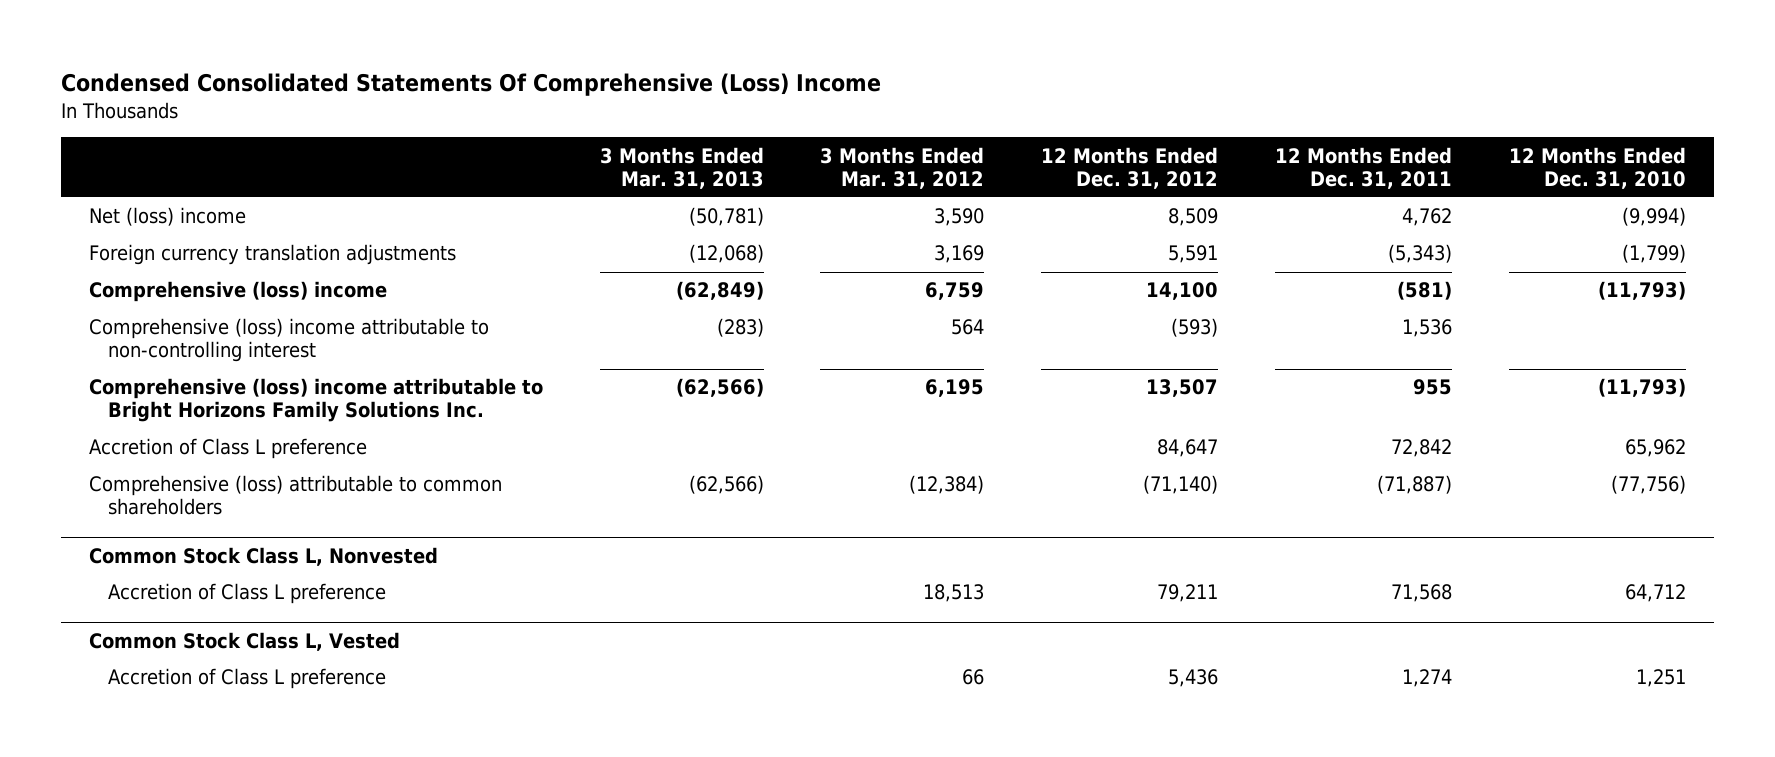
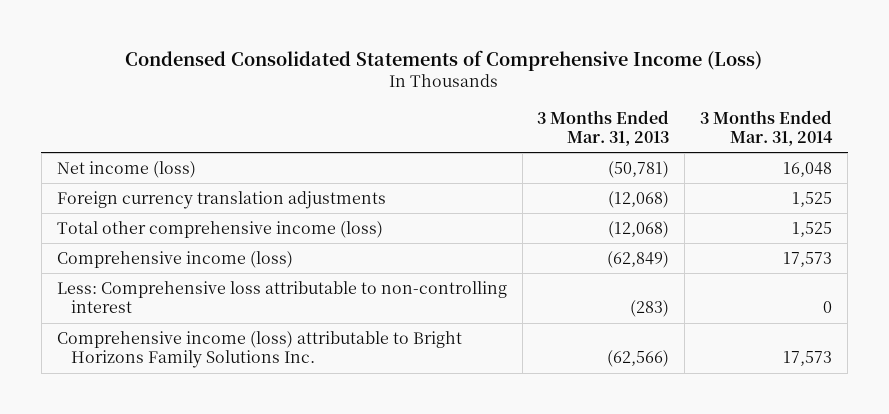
- Condensed Consolidated Statements Of Comprehensive (Loss) Income
+ Condensed Consolidated Statements of Comprehensive Income (Loss)
- | 3 Months Ended Mar. 31, 2013 | 3 Months Ended Mar. 31, 2012 | 12 Months Ended Dec. 31, 2012 | 12 Months Ended Dec. 31, 2011 | 12 Months Ended Dec. 31, 2010
+ | 3 Months Ended Mar. 31, 2013 | 3 Months Ended Mar. 31, 2014
- Net (loss) income | (50,781) | 3,590 | 8,509 | 4,762 | (9,994)
+ Net income (loss) | (50,781) | 16,048
- Comprehensive (loss) income | (62,849) | 6,759 | 14,100 | (581) | (11,793)
- Comprehensive (loss) income attributable to non-controlling interest | (283) | 564 | (593) | 1,536 |
- Comprehensive (loss) income attributable to Bright Horizons Family Solutions Inc. | (62,566) | 6,195 | 13,507 | 955 | (11,793)
- Accretion of Class L preference | | | 84,647 | 72,842 | 65,962
- Comprehensive (loss) attributable to common shareholders | (62,566) | (12,384) | (71,140) | (71,887) | (77,756)
- Common Stock Class L, Nonvested
- Accretion of Class L preference | | 18,513 | 79,211 | 71,568 | 64,712
- Common Stock Class L, Vested
- Accretion of Class L preference | | 66 | 5,436 | 1,274 | 1,251
+ Total other comprehensive income (loss) | (12,068) | 1,525
+ Comprehensive income (loss) | (62,849) | 17,573
+ Less: Comprehensive loss attributable to non-controlling interest | (283) | 0
+ Comprehensive income (loss) attributable to Bright Horizons Family Solutions Inc. | (62,566) | 17,573

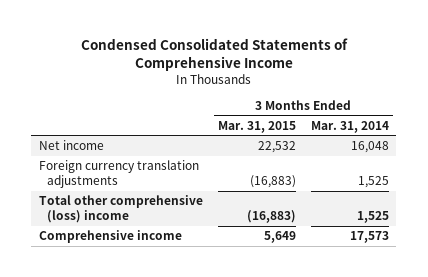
- Condensed Consolidated Statements of Comprehensive Income (Loss)
+ Condensed Consolidated Statements of Comprehensive Income
- | 3 Months Ended Mar. 31, 2013 | 3 Months Ended Mar. 31, 2014
+ | 3 Months Ended Mar. 31, 2015 | 3 Months Ended Mar. 31, 2014
- Net income (loss) | (50,781) | 16,048
+ Net income | 22,532 | 16,048
- Total other comprehensive income (loss) | (12,068) | 1,525
- Comprehensive income (loss) | (62,849) | 17,573
- Less: Comprehensive loss attributable to non-controlling interest | (283) | 0
- Comprehensive income (loss) attributable to Bright Horizons Family Solutions Inc. | (62,566) | 17,573
+ Total other comprehensive (loss) income | (16,883) | 1,525
+ Comprehensive income | 5,649 | 17,573

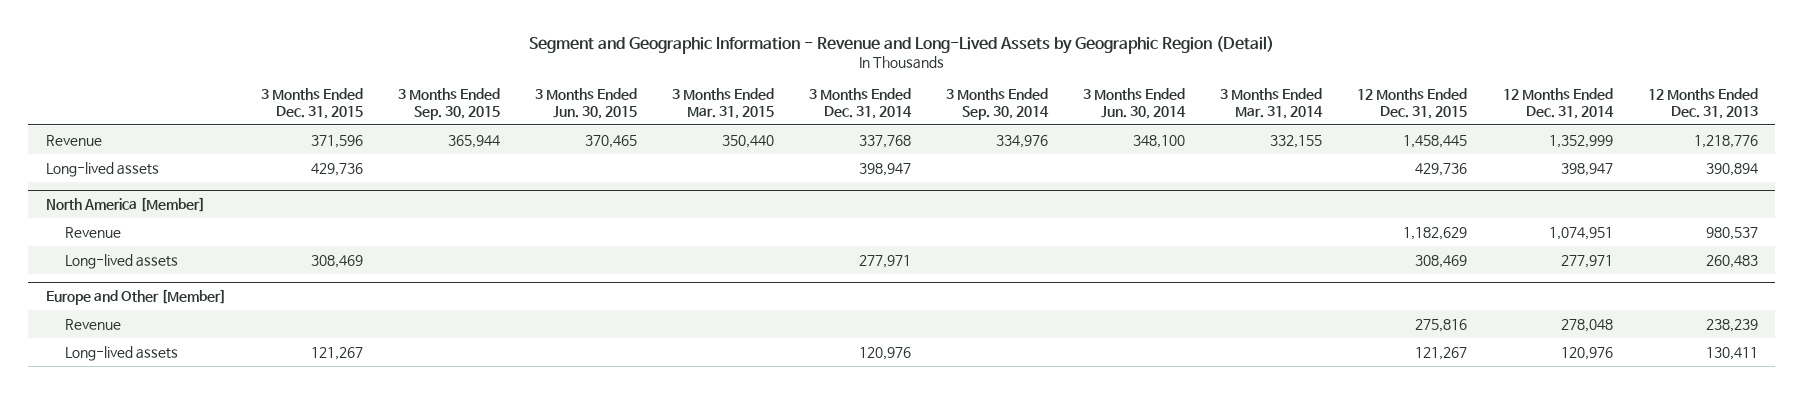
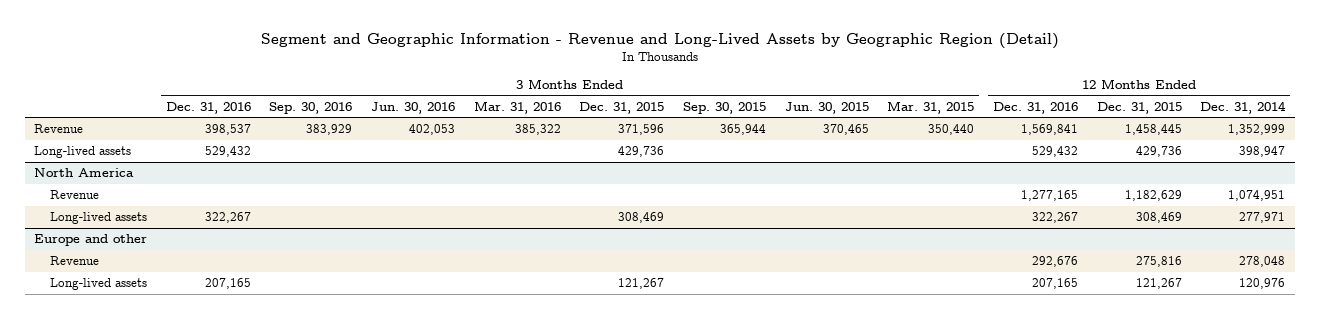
- | 3 Months Ended Dec. 31, 2015 | 3 Months Ended Sep. 30, 2015 | 3 Months Ended Jun. 30, 2015 | 3 Months Ended Mar. 31, 2015 | 3 Months Ended Dec. 31, 2014 | 3 Months Ended Sep. 30, 2014 | 3 Months Ended Jun. 30, 2014 | 3 Months Ended Mar. 31, 2014 | 12 Months Ended Dec. 31, 2015 | 12 Months Ended Dec. 31, 2014 | 12 Months Ended Dec. 31, 2013
+ | 3 Months Ended Dec. 31, 2016 | 3 Months Ended Sep. 30, 2016 | 3 Months Ended Jun. 30, 2016 | 3 Months Ended Mar. 31, 2016 | 3 Months Ended Dec. 31, 2015 | 3 Months Ended Sep. 30, 2015 | 3 Months Ended Jun. 30, 2015 | 3 Months Ended Mar. 31, 2015 | 12 Months Ended Dec. 31, 2016 | 12 Months Ended Dec. 31, 2015 | 12 Months Ended Dec. 31, 2014
- North America [Member]
+ North America
- Europe and Other [Member]
+ Europe and other

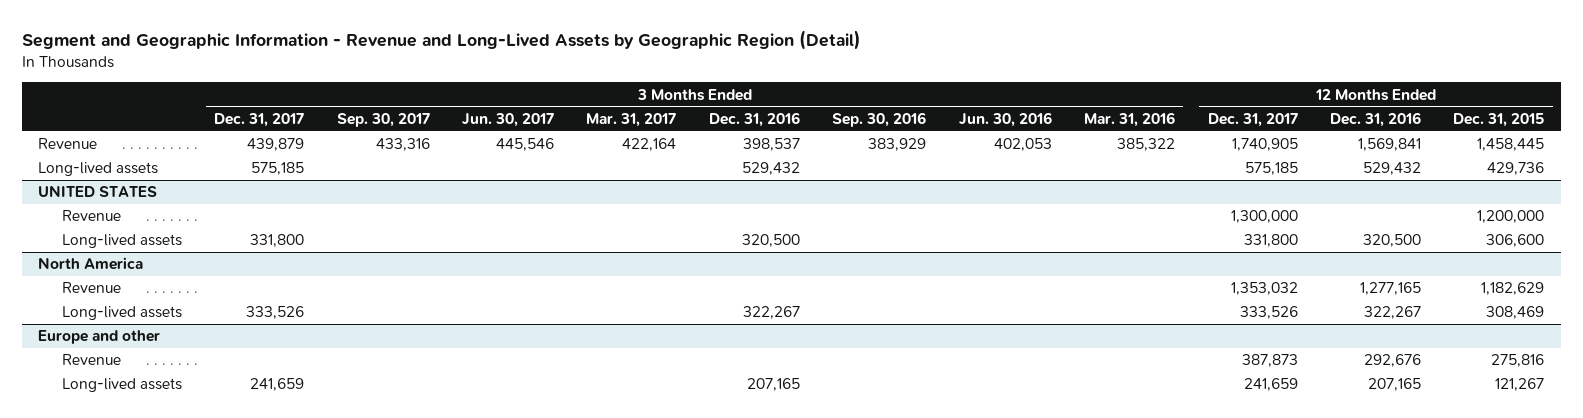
- | 3 Months Ended Dec. 31, 2016 | 3 Months Ended Sep. 30, 2016 | 3 Months Ended Jun. 30, 2016 | 3 Months Ended Mar. 31, 2016 | 3 Months Ended Dec. 31, 2015 | 3 Months Ended Sep. 30, 2015 | 3 Months Ended Jun. 30, 2015 | 3 Months Ended Mar. 31, 2015 | 12 Months Ended Dec. 31, 2016 | 12 Months Ended Dec. 31, 2015 | 12 Months Ended Dec. 31, 2014
+ | 3 Months Ended Dec. 31, 2017 | 3 Months Ended Sep. 30, 2017 | 3 Months Ended Jun. 30, 2017 | 3 Months Ended Mar. 31, 2017 | 3 Months Ended Dec. 31, 2016 | 3 Months Ended Sep. 30, 2016 | 3 Months Ended Jun. 30, 2016 | 3 Months Ended Mar. 31, 2016 | 12 Months Ended Dec. 31, 2017 | 12 Months Ended Dec. 31, 2016 | 12 Months Ended Dec. 31, 2015
+ UNITED STATES
+ Revenue | | | | | | | | | 1,300,000 | | 1,200,000
+ Long-lived assets | 331,800 | | | | 320,500 | | | | 331,800 | 320,500 | 306,600

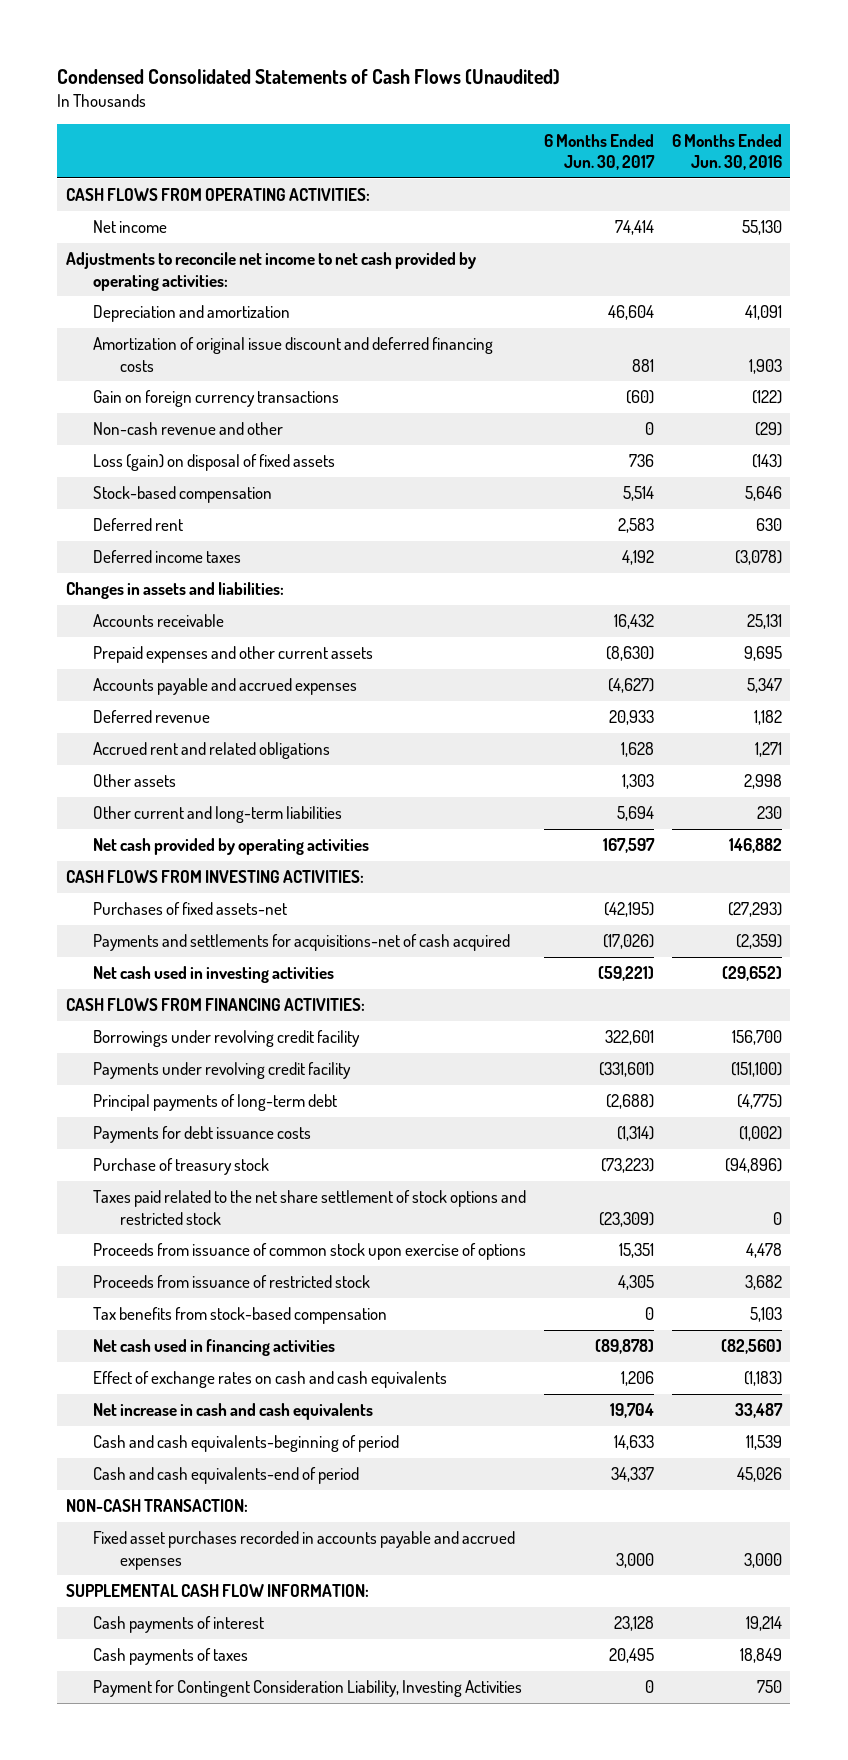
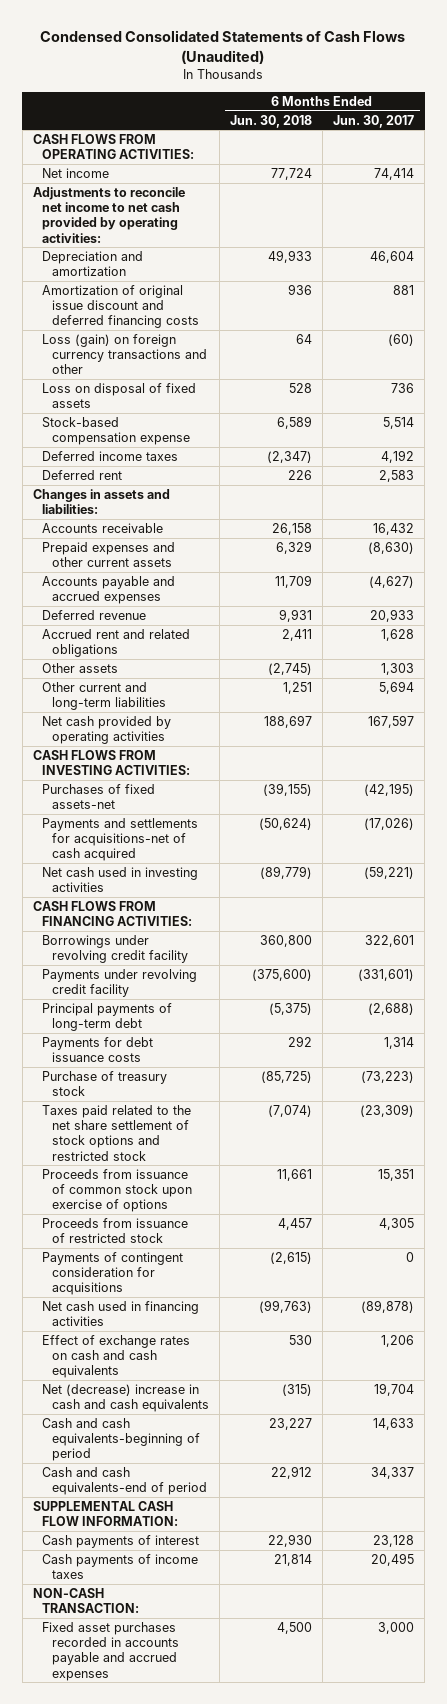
- | 6 Months Ended Jun. 30, 2017 | 6 Months Ended Jun. 30, 2016
+ | 6 Months Ended Jun. 30, 2018 | 6 Months Ended Jun. 30, 2017
- Gain on foreign currency transactions | (60) | (122)
- Non-cash revenue and other | 0 | (29)
- Loss (gain) on disposal of fixed assets | 736 | (143)
- Stock-based compensation | 5,514 | 5,646
+ Loss (gain) on foreign currency transactions and other | 64 | (60)
+ Loss on disposal of fixed assets | 528 | 736
+ Stock-based compensation expense | 6,589 | 5,514
moved down: Deferred rent | 226 | 2,583
- Payments for debt issuance costs | (1,314) | (1,002)
+ Payments for debt issuance costs | 292 | 1,314
- Tax benefits from stock-based compensation | 0 | 5,103
+ Payments of contingent consideration for acquisitions | (2,615) | 0
- Net increase in cash and cash equivalents | 19,704 | 33,487
+ Net (decrease) increase in cash and cash equivalents | (315) | 19,704
- Cash payments of taxes | 20,495 | 18,849
- Payment for Contingent Consideration Liability, Investing Activities | 0 | 750
+ Cash payments of income taxes | 21,814 | 20,495
moved down: NON-CASH TRANSACTION:
moved down: Fixed asset purchases recorded in accounts payable and accrued expenses | 4,500 | 3,000

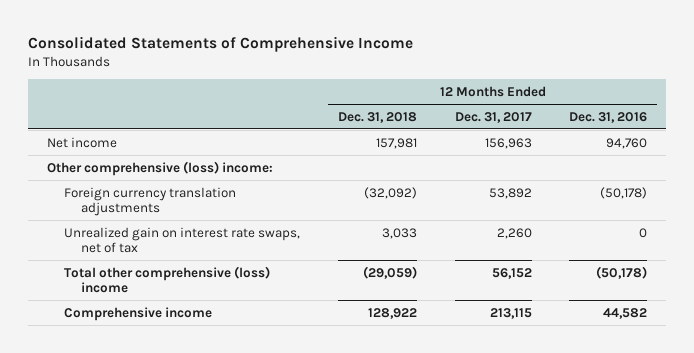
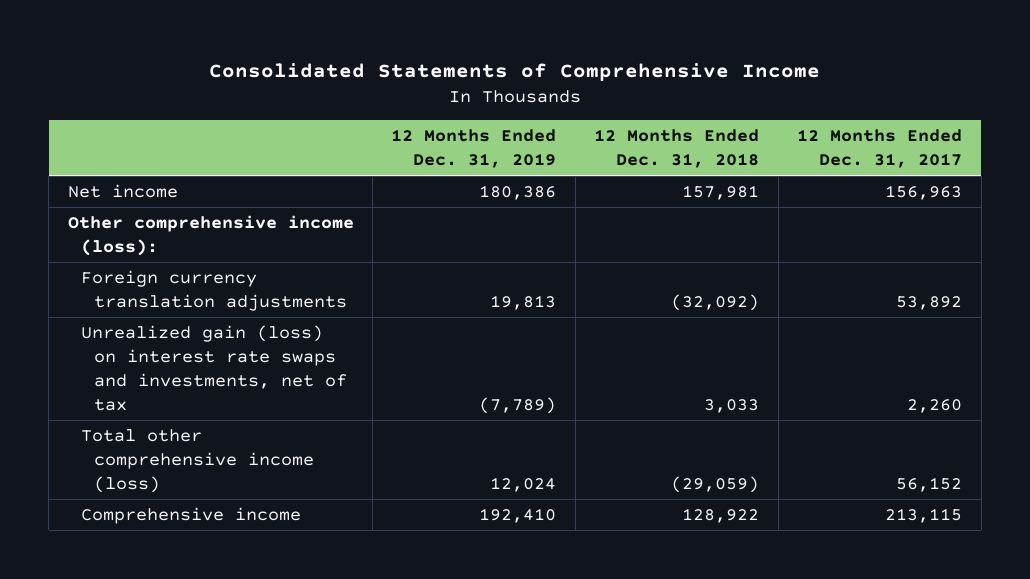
- | 12 Months Ended Dec. 31, 2018 | 12 Months Ended Dec. 31, 2017 | 12 Months Ended Dec. 31, 2016
+ | 12 Months Ended Dec. 31, 2019 | 12 Months Ended Dec. 31, 2018 | 12 Months Ended Dec. 31, 2017
- Other comprehensive (loss) income:
+ Other comprehensive income (loss):
- Unrealized gain on interest rate swaps, net of tax | 3,033 | 2,260 | 0
- Total other comprehensive (loss) income | (29,059) | 56,152 | (50,178)
+ Unrealized gain (loss) on interest rate swaps and investments, net of tax | (7,789) | 3,033 | 2,260
+ Total other comprehensive income (loss) | 12,024 | (29,059) | 56,152

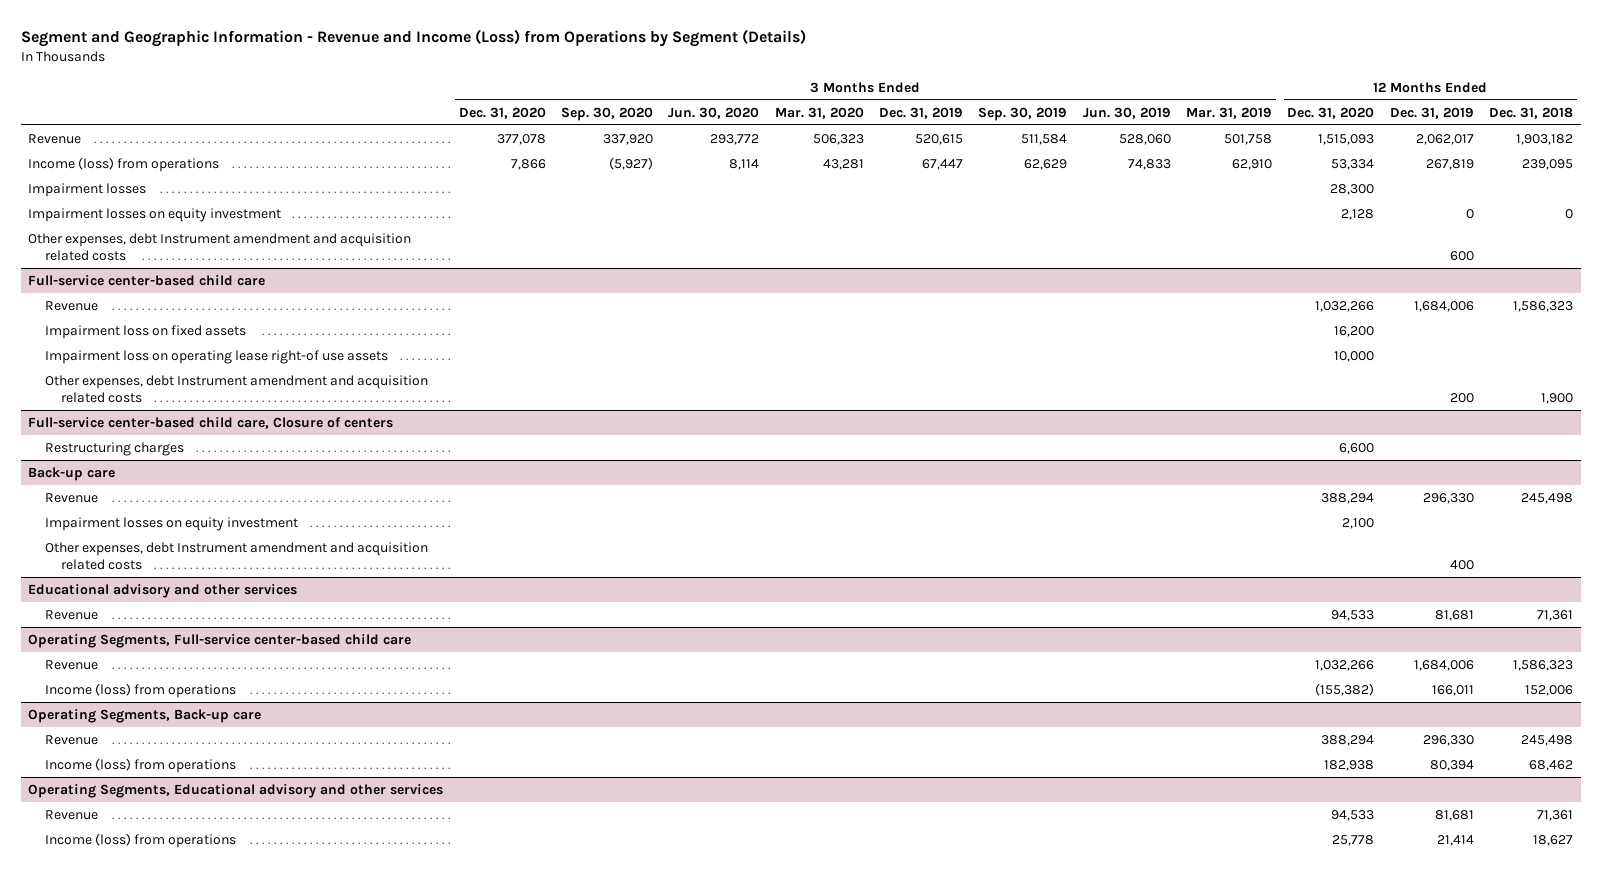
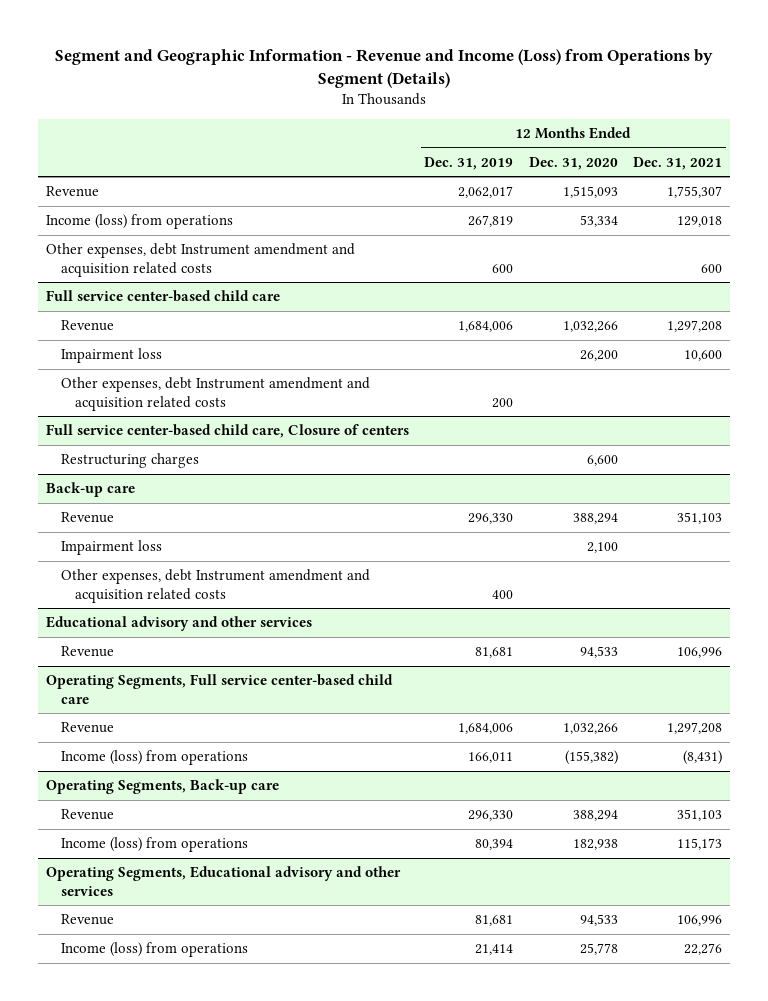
- | 3 Months Ended Dec. 31, 2020 | 3 Months Ended Sep. 30, 2020 | 3 Months Ended Jun. 30, 2020 | 3 Months Ended Mar. 31, 2020 | 3 Months Ended Dec. 31, 2019 | 3 Months Ended Sep. 30, 2019 | 3 Months Ended Jun. 30, 2019 | 3 Months Ended Mar. 31, 2019 | 12 Months Ended Dec. 31, 2020 | 12 Months Ended Dec. 31, 2019 | 12 Months Ended Dec. 31, 2018
+ | 12 Months Ended Dec. 31, 2019 | 12 Months Ended Dec. 31, 2020 | 12 Months Ended Dec. 31, 2021
- Impairment losses | | | | | | | | | 28,300 | |
- Impairment losses on equity investment | | | | | | | | | 2,128 | 0 | 0
- Full-service center-based child care
+ Full service center-based child care
- Impairment loss on fixed assets | | | | | | | | | 16,200 | |
- Impairment loss on operating lease right-of use assets | | | | | | | | | 10,000 | |
+ Impairment loss | | 26,200 | 10,600
- Full-service center-based child care, Closure of centers
+ Full service center-based child care, Closure of centers
@ Back-up care
- Impairment losses on equity investment | | | | | | | | | 2,100 | |
+ Impairment loss | | 2,100 |
- Operating Segments, Full-service center-based child care
+ Operating Segments, Full service center-based child care

